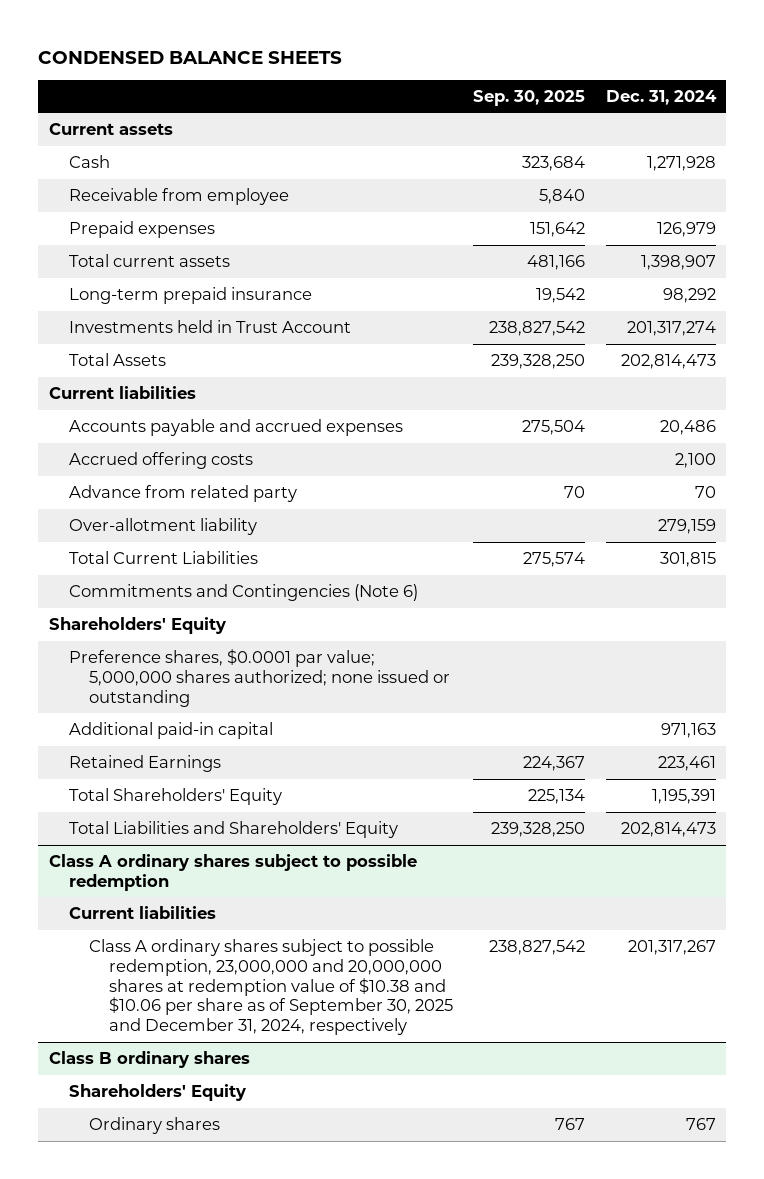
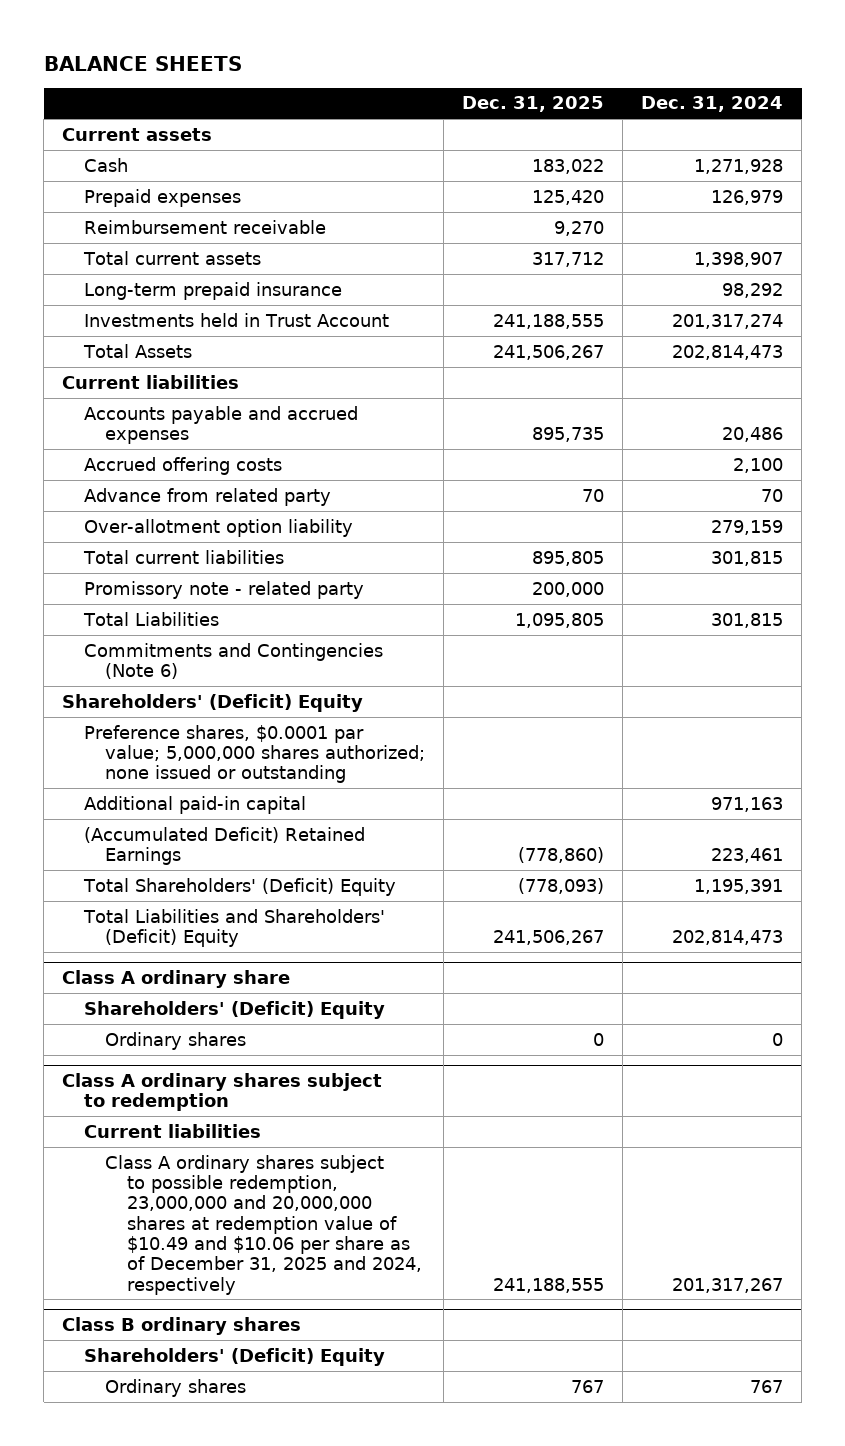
- CONDENSED BALANCE SHEETS
+ BALANCE SHEETS
- | Sep. 30, 2025 | Dec. 31, 2024
+ | Dec. 31, 2025 | Dec. 31, 2024
- Receivable from employee | 5,840 |
+ Reimbursement receivable | 9,270 |
- Over-allotment liability | | 279,159
- Total Current Liabilities | 275,574 | 301,815
+ Over-allotment option liability | | 279,159
+ Total current liabilities | 895,805 | 301,815
+ Promissory note - related party | 200,000 |
+ Total Liabilities | 1,095,805 | 301,815
- Shareholders' Equity
+ Shareholders' (Deficit) Equity
- Retained Earnings | 224,367 | 223,461
- Total Shareholders' Equity | 225,134 | 1,195,391
- Total Liabilities and Shareholders' Equity | 239,328,250 | 202,814,473
- Class A ordinary shares subject to possible redemption
+ (Accumulated Deficit) Retained Earnings | (778,860) | 223,461
+ Total Shareholders' (Deficit) Equity | (778,093) | 1,195,391
+ Total Liabilities and Shareholders' (Deficit) Equity | 241,506,267 | 202,814,473
+ Class A ordinary share
+ Shareholders' (Deficit) Equity
+ Ordinary shares | 0 | 0
+ Class A ordinary shares subject to redemption
- Class A ordinary shares subject to possible redemption, 23,000,000 and 20,000,000 shares at redemption value of $10.38 and $10.06 per share as of September 30, 2025 and December 31, 2024, respectively | 238,827,542 | 201,317,267
+ Class A ordinary shares subject to possible redemption, 23,000,000 and 20,000,000 shares at redemption value of $10.49 and $10.06 per share as of December 31, 2025 and 2024, respectively | 241,188,555 | 201,317,267
@ Class B ordinary shares
- Shareholders' Equity
+ Shareholders' (Deficit) Equity

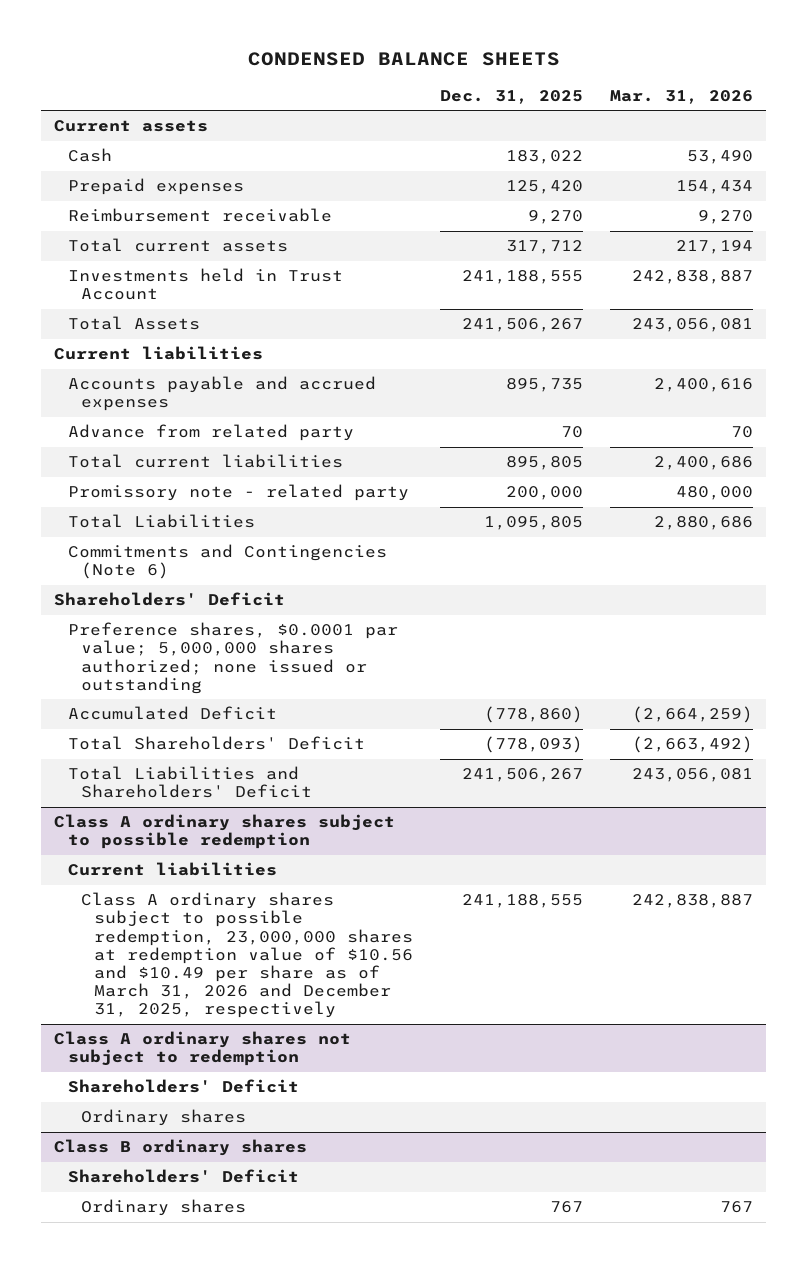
- BALANCE SHEETS
+ CONDENSED BALANCE SHEETS
- | Dec. 31, 2025 | Dec. 31, 2024
+ | Dec. 31, 2025 | Mar. 31, 2026
- Long-term prepaid insurance | | 98,292
- Accrued offering costs | | 2,100
- Over-allotment option liability | | 279,159
- Shareholders' (Deficit) Equity
+ Shareholders' Deficit
- Additional paid-in capital | | 971,163
- (Accumulated Deficit) Retained Earnings | (778,860) | 223,461
- Total Shareholders' (Deficit) Equity | (778,093) | 1,195,391
- Total Liabilities and Shareholders' (Deficit) Equity | 241,506,267 | 202,814,473
- Class A ordinary share
- Shareholders' (Deficit) Equity
- Ordinary shares | 0 | 0
- Class A ordinary shares subject to redemption
+ Accumulated Deficit | (778,860) | (2,664,259)
+ Total Shareholders' Deficit | (778,093) | (2,663,492)
+ Total Liabilities and Shareholders' Deficit | 241,506,267 | 243,056,081
+ Class A ordinary shares subject to possible redemption
- Class A ordinary shares subject to possible redemption, 23,000,000 and 20,000,000 shares at redemption value of $10.49 and $10.06 per share as of December 31, 2025 and 2024, respectively | 241,188,555 | 201,317,267
+ Class A ordinary shares subject to possible redemption, 23,000,000 shares at redemption value of $10.56 and $10.49 per share as of March 31, 2026 and December 31, 2025, respectively | 241,188,555 | 242,838,887
+ Class A ordinary shares not subject to redemption
+ Shareholders' Deficit
+ Ordinary shares
@ Class B ordinary shares
- Shareholders' (Deficit) Equity
+ Shareholders' Deficit

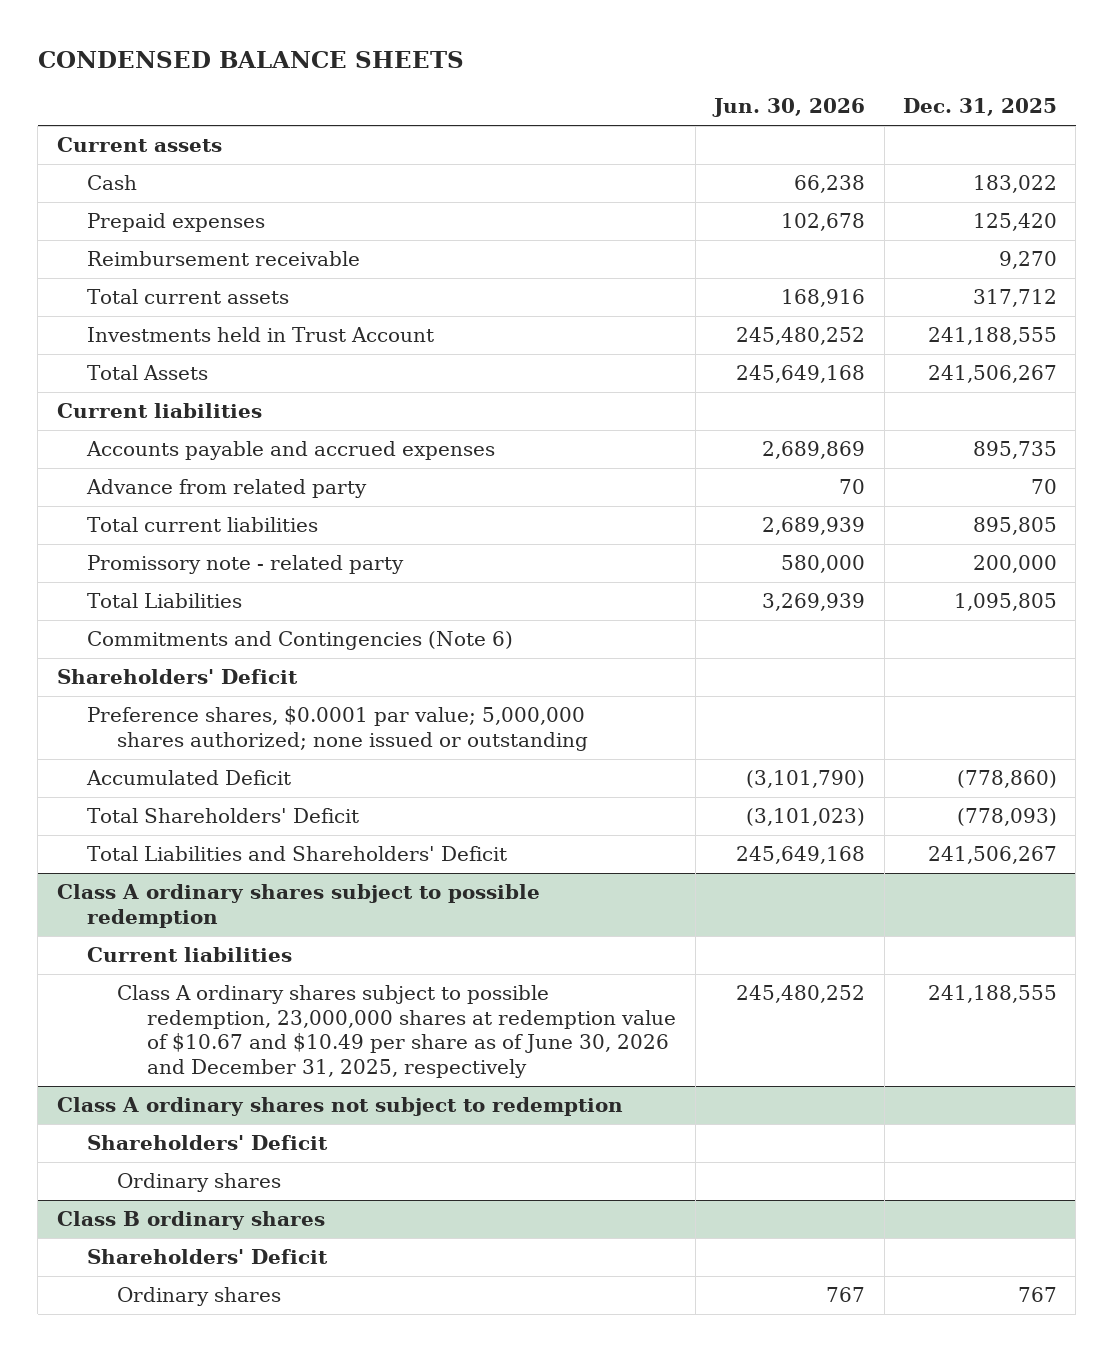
- | Dec. 31, 2025 | Mar. 31, 2026
+ | Jun. 30, 2026 | Dec. 31, 2025
@ Class A ordinary shares subject to possible redemption
- Class A ordinary shares subject to possible redemption, 23,000,000 shares at redemption value of $10.56 and $10.49 per share as of March 31, 2026 and December 31, 2025, respectively | 241,188,555 | 242,838,887
+ Class A ordinary shares subject to possible redemption, 23,000,000 shares at redemption value of $10.67 and $10.49 per share as of June 30, 2026 and December 31, 2025, respectively | 245,480,252 | 241,188,555

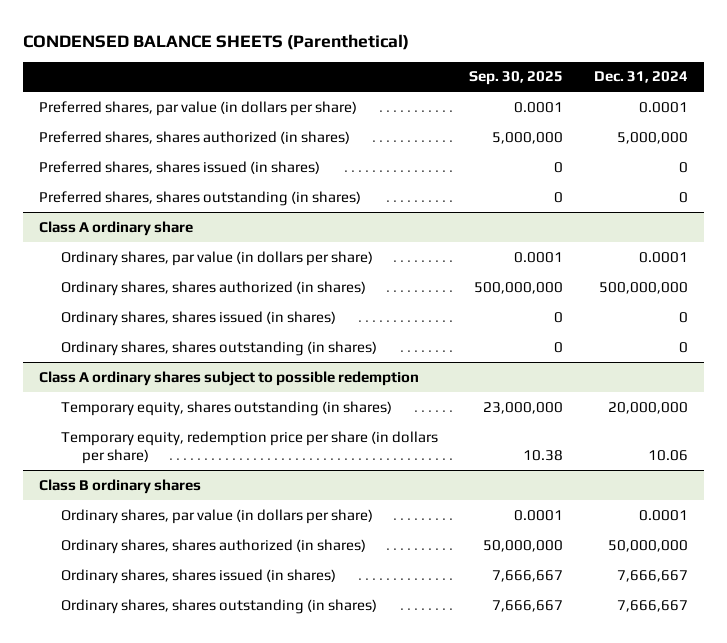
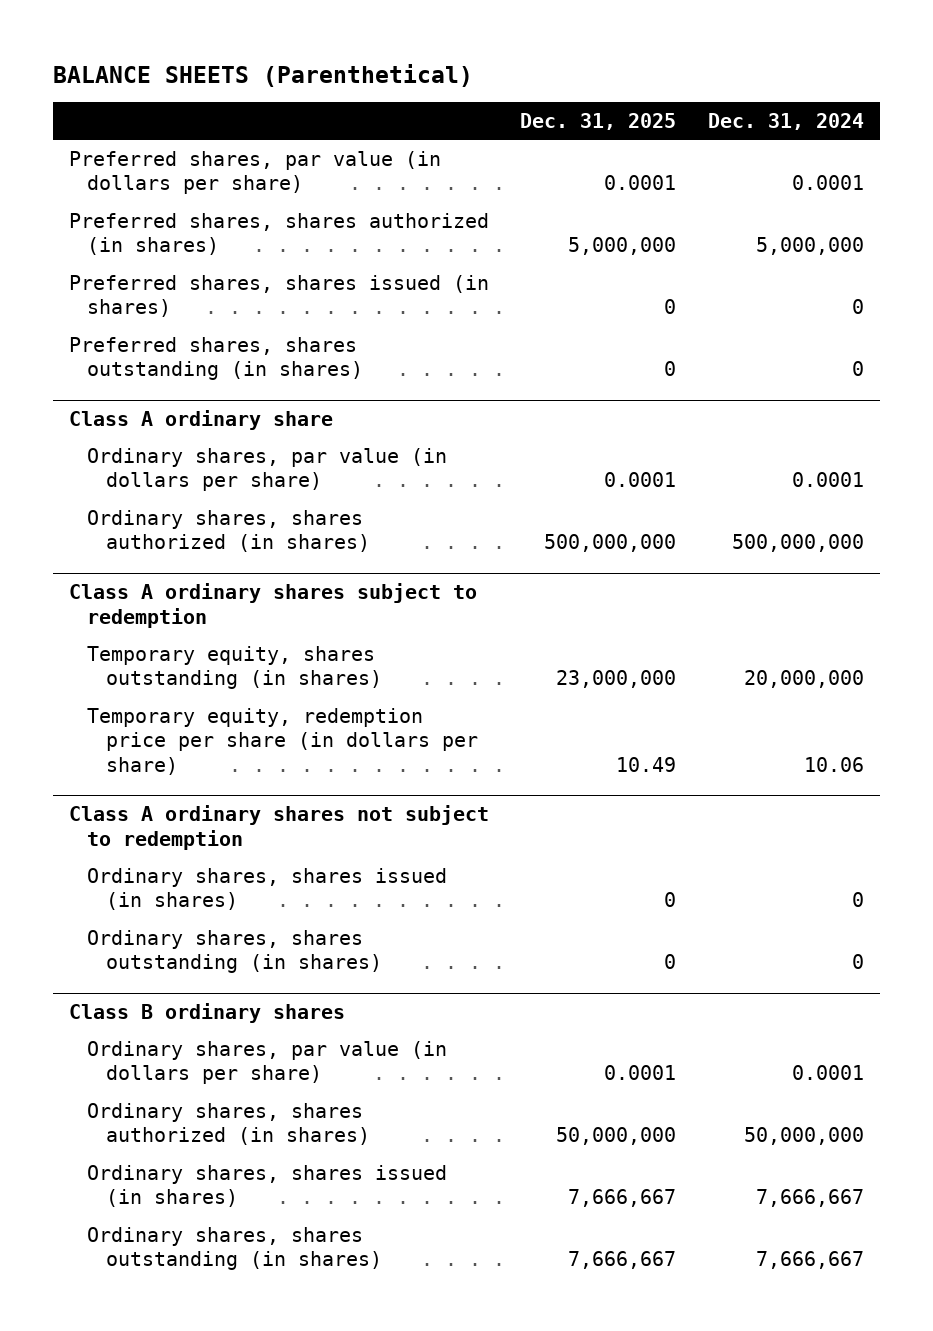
- CONDENSED BALANCE SHEETS (Parenthetical)
+ BALANCE SHEETS (Parenthetical)
- | Sep. 30, 2025 | Dec. 31, 2024
+ | Dec. 31, 2025 | Dec. 31, 2024
@ Class A ordinary share
- Ordinary shares, shares issued (in shares) | 0 | 0
- Ordinary shares, shares outstanding (in shares) | 0 | 0
- Class A ordinary shares subject to possible redemption
+ Class A ordinary shares subject to redemption
+ Class A ordinary shares not subject to redemption
+ Ordinary shares, shares issued (in shares) | 0 | 0
+ Ordinary shares, shares outstanding (in shares) | 0 | 0

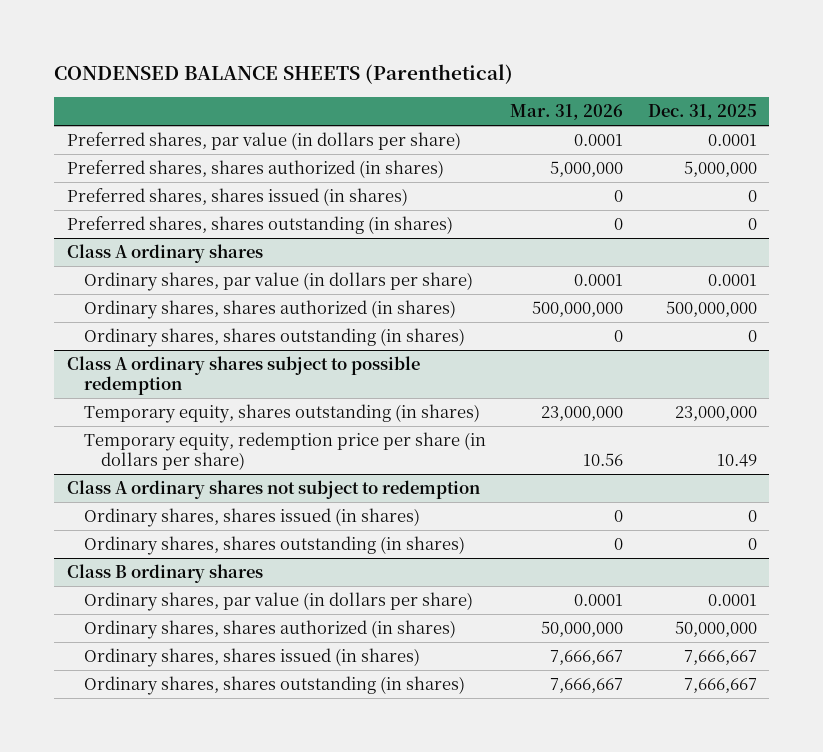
- BALANCE SHEETS (Parenthetical)
+ CONDENSED BALANCE SHEETS (Parenthetical)
- | Dec. 31, 2025 | Dec. 31, 2024
+ | Mar. 31, 2026 | Dec. 31, 2025
- Class A ordinary share
+ Class A ordinary shares
- Class A ordinary shares subject to redemption
+ Ordinary shares, shares outstanding (in shares) | 0 | 0
+ Class A ordinary shares subject to possible redemption

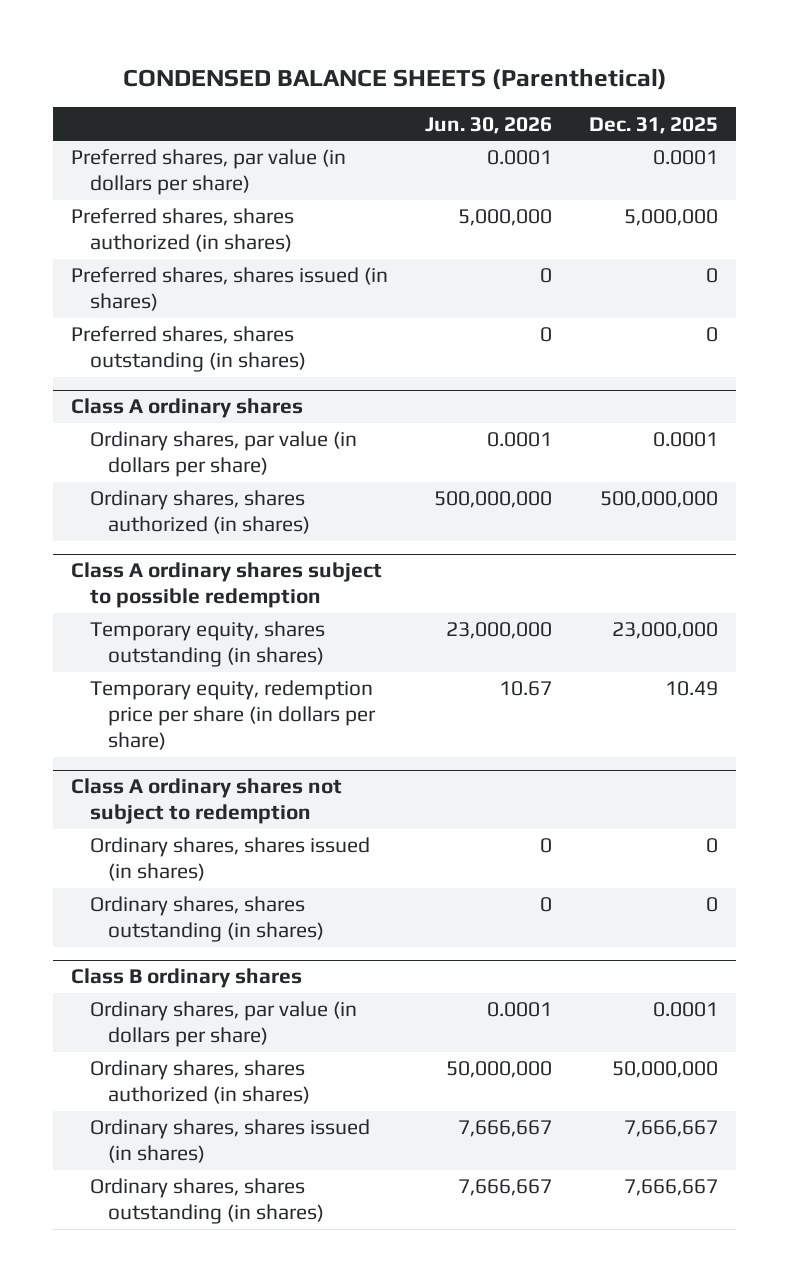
- | Mar. 31, 2026 | Dec. 31, 2025
+ | Jun. 30, 2026 | Dec. 31, 2025
@ Class A ordinary shares
- Ordinary shares, shares outstanding (in shares) | 0 | 0

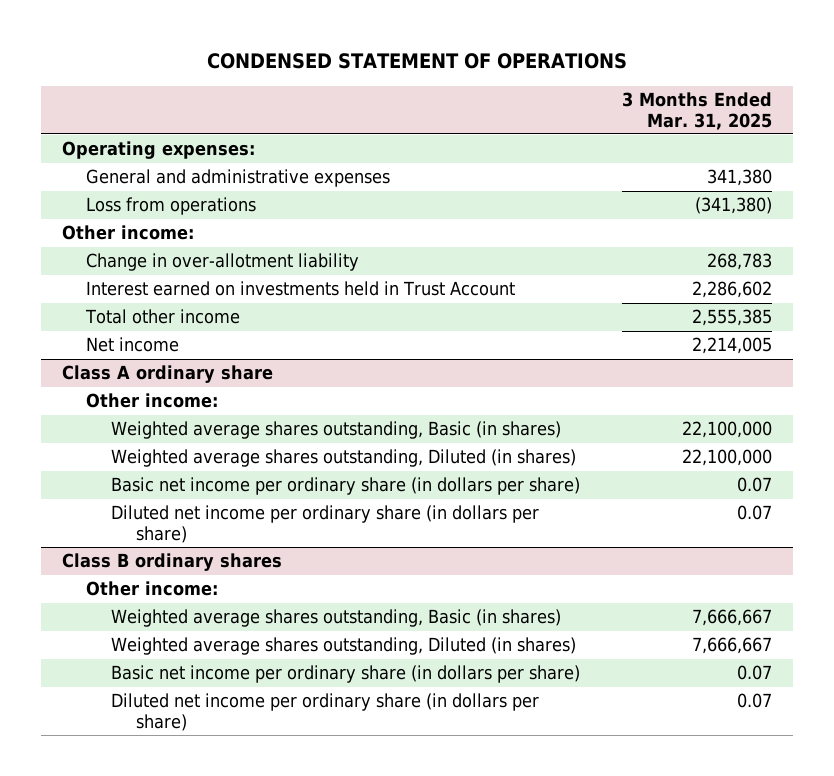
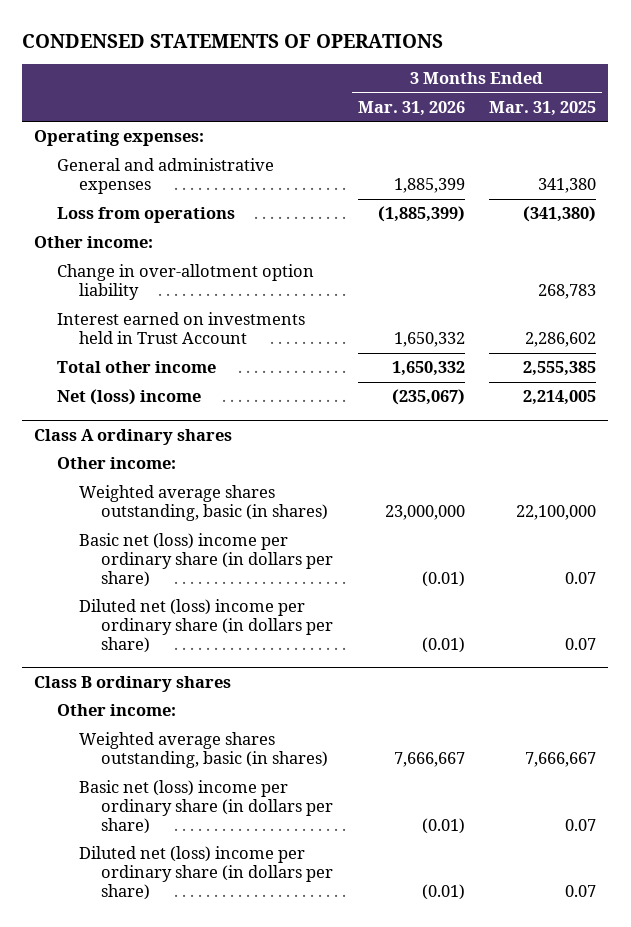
- CONDENSED STATEMENT OF OPERATIONS
+ CONDENSED STATEMENTS OF OPERATIONS
- | 3 Months Ended Mar. 31, 2025
+ | 3 Months Ended Mar. 31, 2026 | 3 Months Ended Mar. 31, 2025
- Change in over-allotment liability | 268,783
+ Change in over-allotment option liability | | 268,783
- Net income | 2,214,005
- Class A ordinary share
+ Net (loss) income | (235,067) | 2,214,005
+ Class A ordinary shares
- Weighted average shares outstanding, Basic (in shares) | 22,100,000
- Weighted average shares outstanding, Diluted (in shares) | 22,100,000
- Basic net income per ordinary share (in dollars per share) | 0.07
- Diluted net income per ordinary share (in dollars per share) | 0.07
+ Weighted average shares outstanding, basic (in shares) | 23,000,000 | 22,100,000
+ Basic net (loss) income per ordinary share (in dollars per share) | (0.01) | 0.07
+ Diluted net (loss) income per ordinary share (in dollars per share) | (0.01) | 0.07
@ Class B ordinary shares
- Weighted average shares outstanding, Basic (in shares) | 7,666,667
- Weighted average shares outstanding, Diluted (in shares) | 7,666,667
- Basic net income per ordinary share (in dollars per share) | 0.07
- Diluted net income per ordinary share (in dollars per share) | 0.07
+ Weighted average shares outstanding, basic (in shares) | 7,666,667 | 7,666,667
+ Basic net (loss) income per ordinary share (in dollars per share) | (0.01) | 0.07
+ Diluted net (loss) income per ordinary share (in dollars per share) | (0.01) | 0.07

